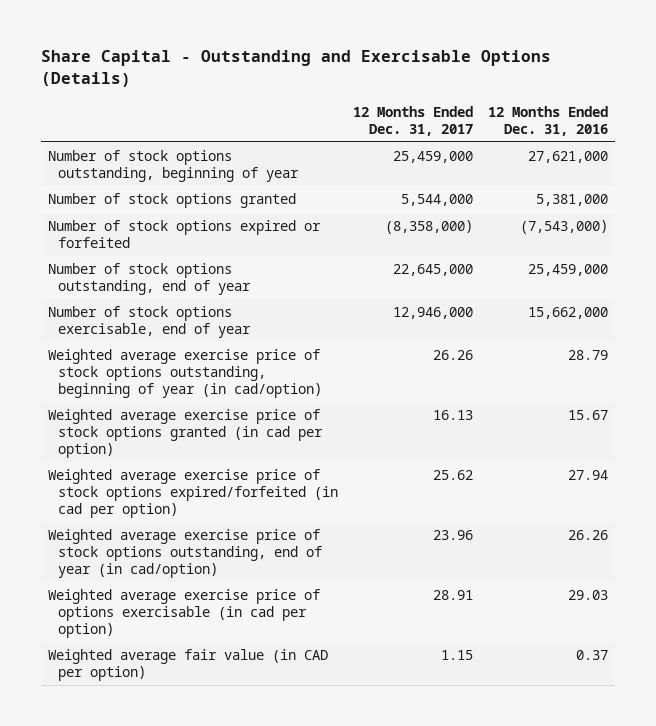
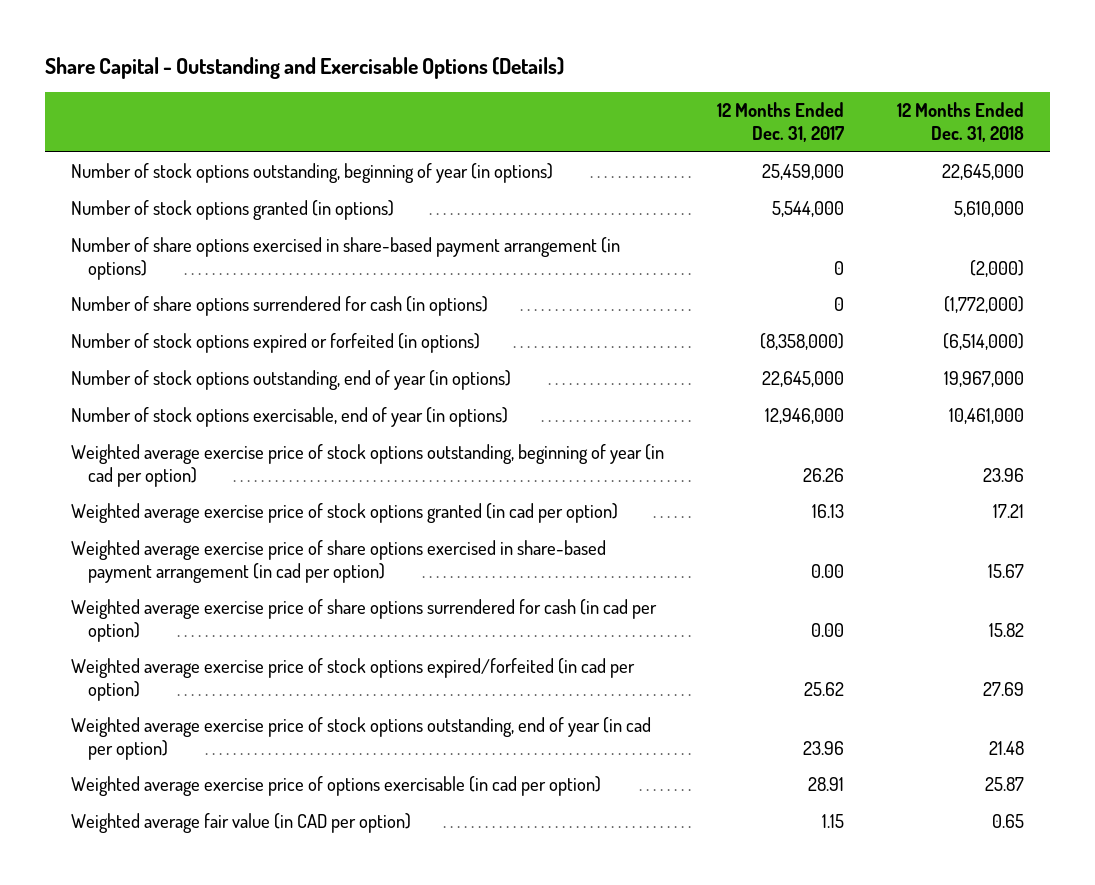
- | 12 Months Ended Dec. 31, 2017 | 12 Months Ended Dec. 31, 2016
+ | 12 Months Ended Dec. 31, 2017 | 12 Months Ended Dec. 31, 2018
- Number of stock options outstanding, beginning of year | 25,459,000 | 27,621,000
- Number of stock options granted | 5,544,000 | 5,381,000
- Number of stock options expired or forfeited | (8,358,000) | (7,543,000)
- Number of stock options outstanding, end of year | 22,645,000 | 25,459,000
- Number of stock options exercisable, end of year | 12,946,000 | 15,662,000
- Weighted average exercise price of stock options outstanding, beginning of year (in cad/option) | 26.26 | 28.79
+ Number of stock options outstanding, beginning of year (in options) | 25,459,000 | 22,645,000
+ Number of stock options granted (in options) | 5,544,000 | 5,610,000
+ Number of share options exercised in share-based payment arrangement (in options) | 0 | (2,000)
+ Number of share options surrendered for cash (in options) | 0 | (1,772,000)
+ Number of stock options expired or forfeited (in options) | (8,358,000) | (6,514,000)
+ Number of stock options outstanding, end of year (in options) | 22,645,000 | 19,967,000
+ Number of stock options exercisable, end of year (in options) | 12,946,000 | 10,461,000
+ Weighted average exercise price of stock options outstanding, beginning of year (in cad per option) | 26.26 | 23.96
+ Weighted average exercise price of share options exercised in share-based payment arrangement (in cad per option) | 0.00 | 15.67
+ Weighted average exercise price of share options surrendered for cash (in cad per option) | 0.00 | 15.82
- Weighted average exercise price of stock options outstanding, end of year (in cad/option) | 23.96 | 26.26
+ Weighted average exercise price of stock options outstanding, end of year (in cad per option) | 23.96 | 21.48

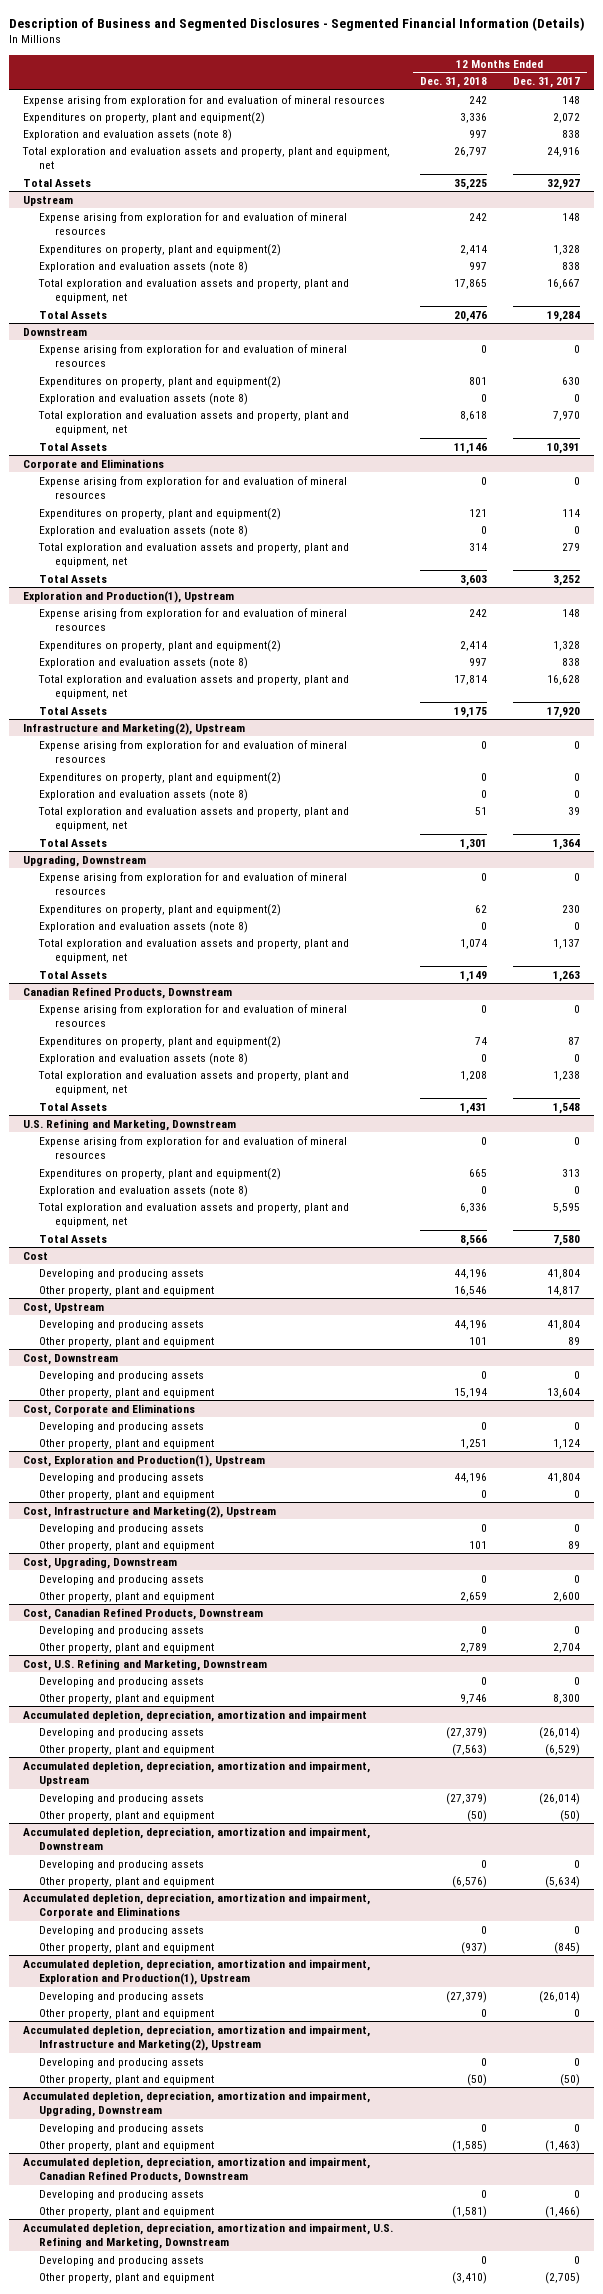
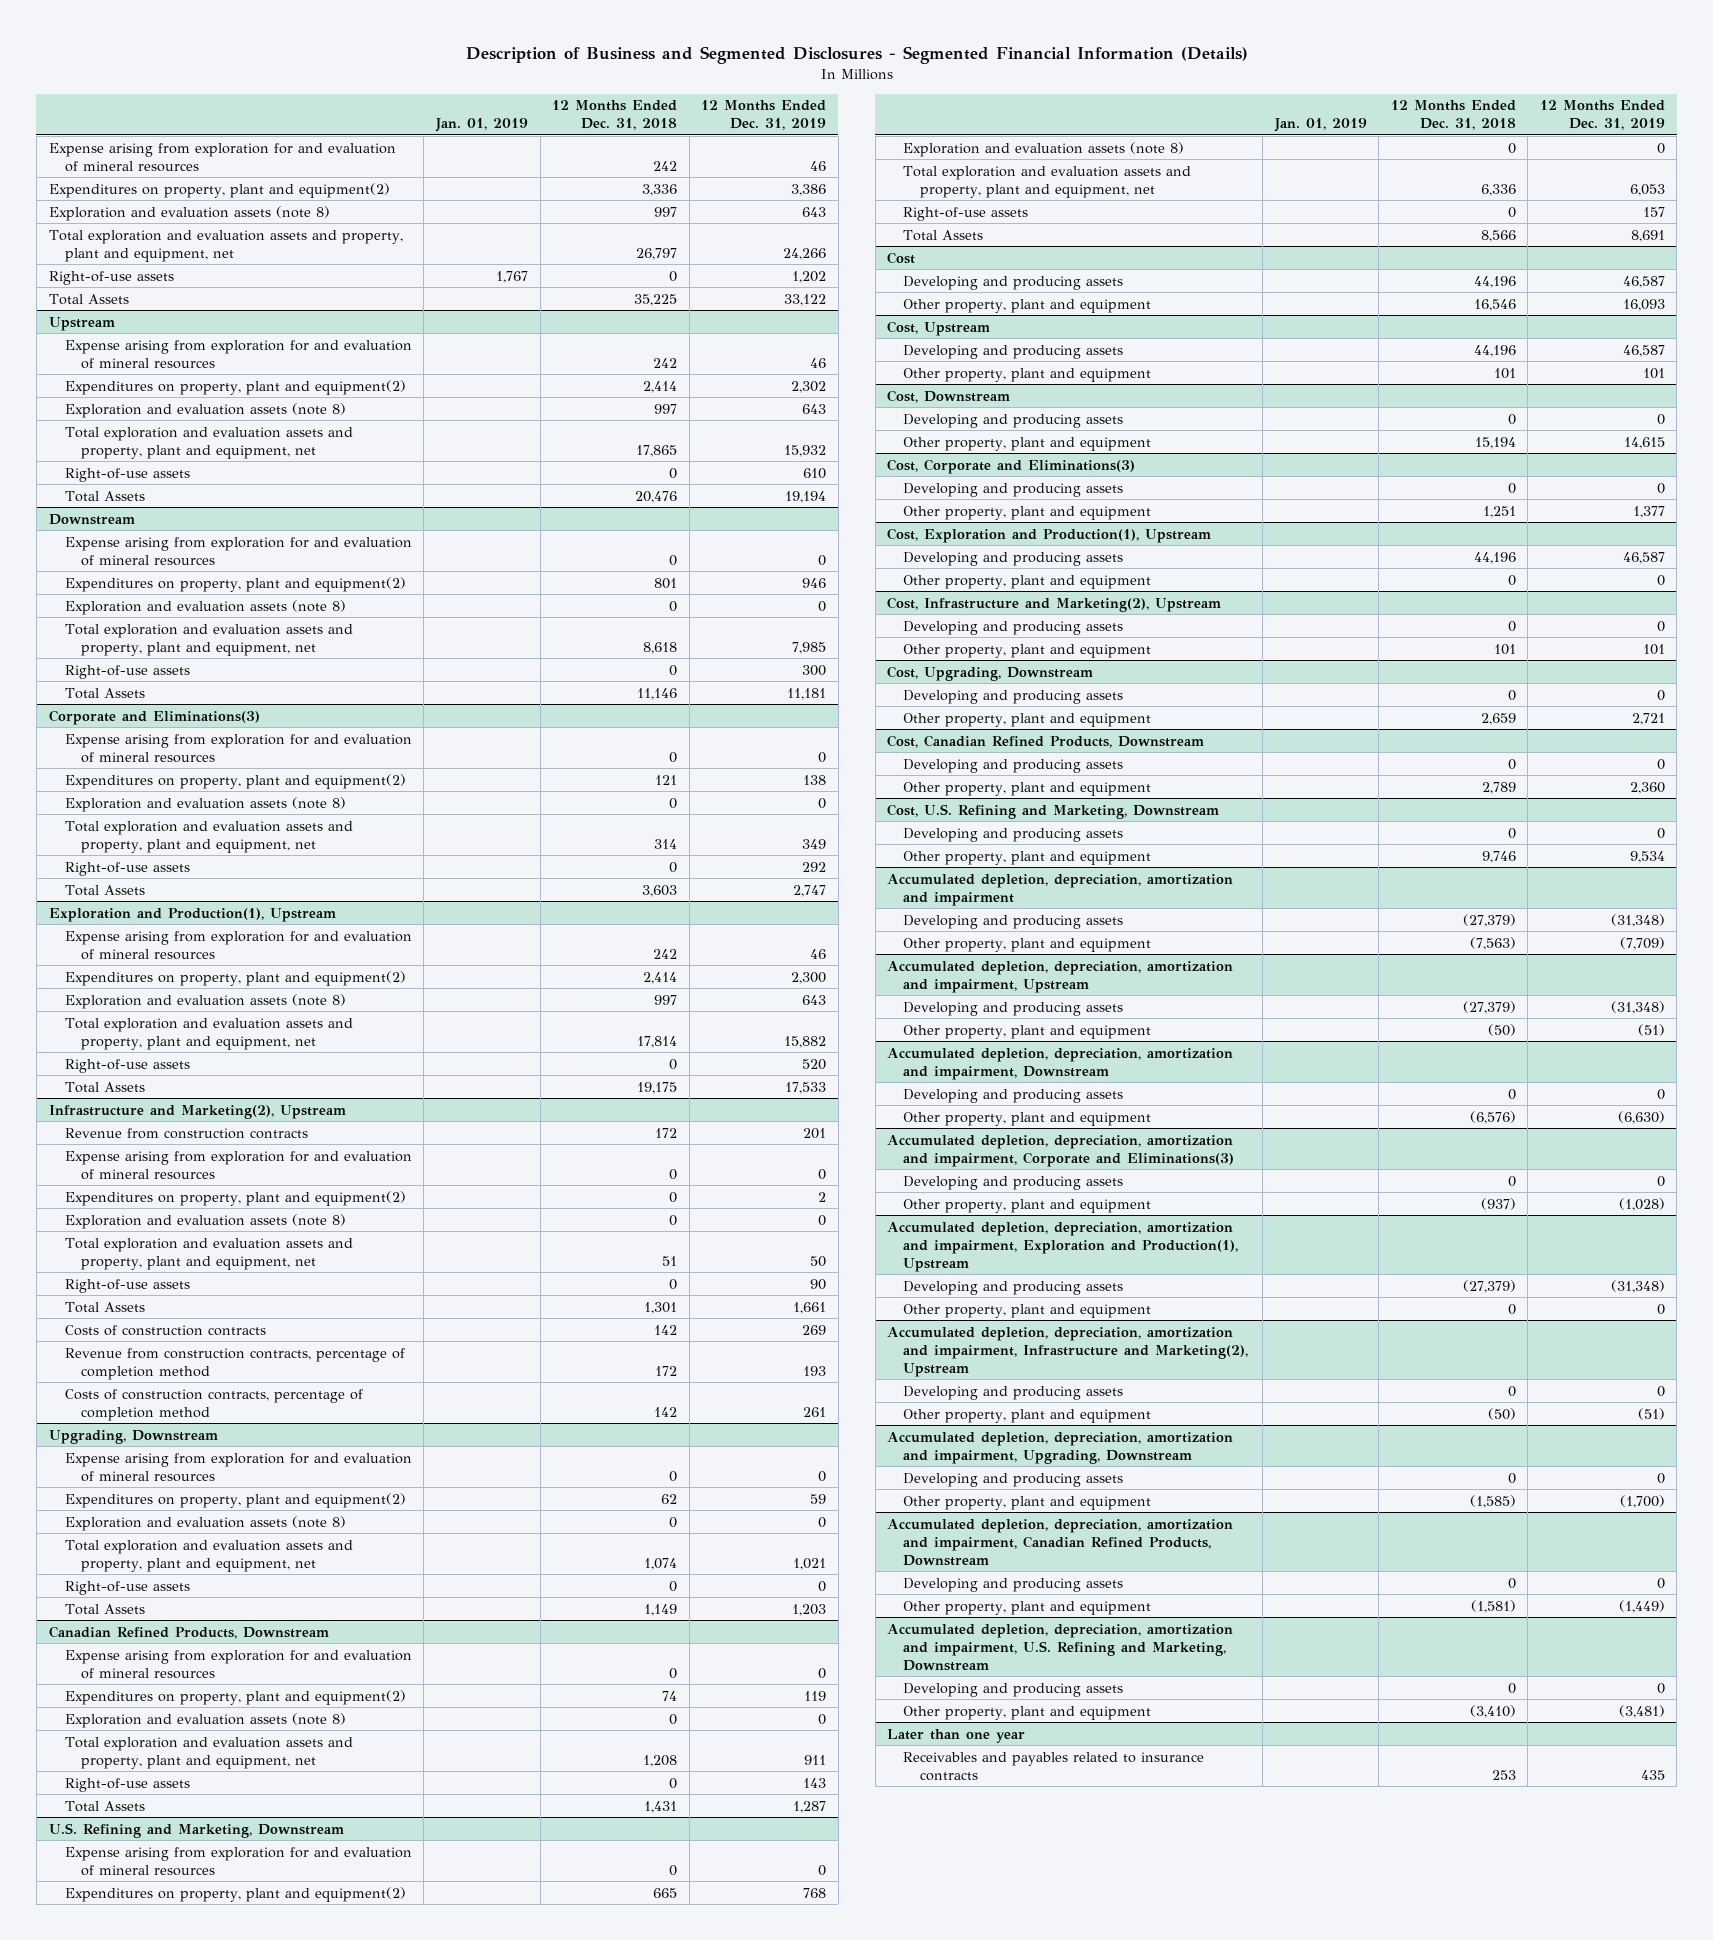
- | 12 Months Ended Dec. 31, 2018 | 12 Months Ended Dec. 31, 2017
+ | Jan. 01, 2019 | 12 Months Ended Dec. 31, 2018 | 12 Months Ended Dec. 31, 2019
+ Right-of-use assets | 1,767 | 0 | 1,202
@ Upstream
+ Right-of-use assets | | 0 | 610
@ Downstream
+ Right-of-use assets | | 0 | 300
- Corporate and Eliminations
+ Corporate and Eliminations(3)
+ Right-of-use assets | | 0 | 292
@ Exploration and Production(1), Upstream
+ Right-of-use assets | | 0 | 520
@ Infrastructure and Marketing(2), Upstream
+ Revenue from construction contracts | | 172 | 201
+ Right-of-use assets | | 0 | 90
+ Costs of construction contracts | | 142 | 269
+ Revenue from construction contracts, percentage of completion method | | 172 | 193
+ Costs of construction contracts, percentage of completion method | | 142 | 261
@ Upgrading, Downstream
+ Right-of-use assets | | 0 | 0
@ Canadian Refined Products, Downstream
+ Right-of-use assets | | 0 | 143
@ U.S. Refining and Marketing, Downstream
+ Right-of-use assets | | 0 | 157
- Cost, Corporate and Eliminations
+ Cost, Corporate and Eliminations(3)
- Accumulated depletion, depreciation, amortization and impairment, Corporate and Eliminations
+ Accumulated depletion, depreciation, amortization and impairment, Corporate and Eliminations(3)
+ Later than one year
+ Receivables and payables related to insurance contracts | | 253 | 435

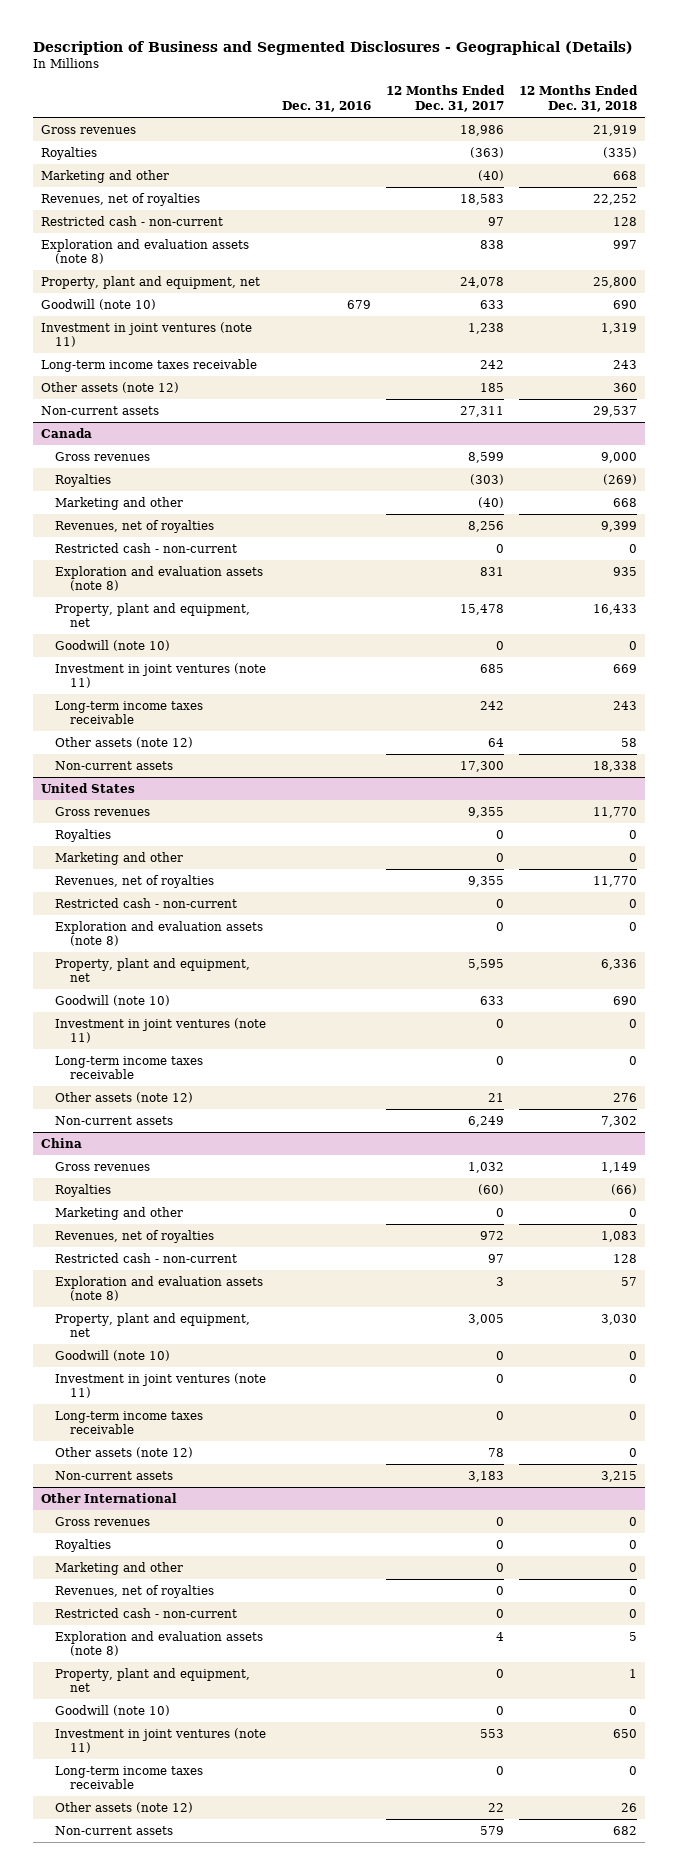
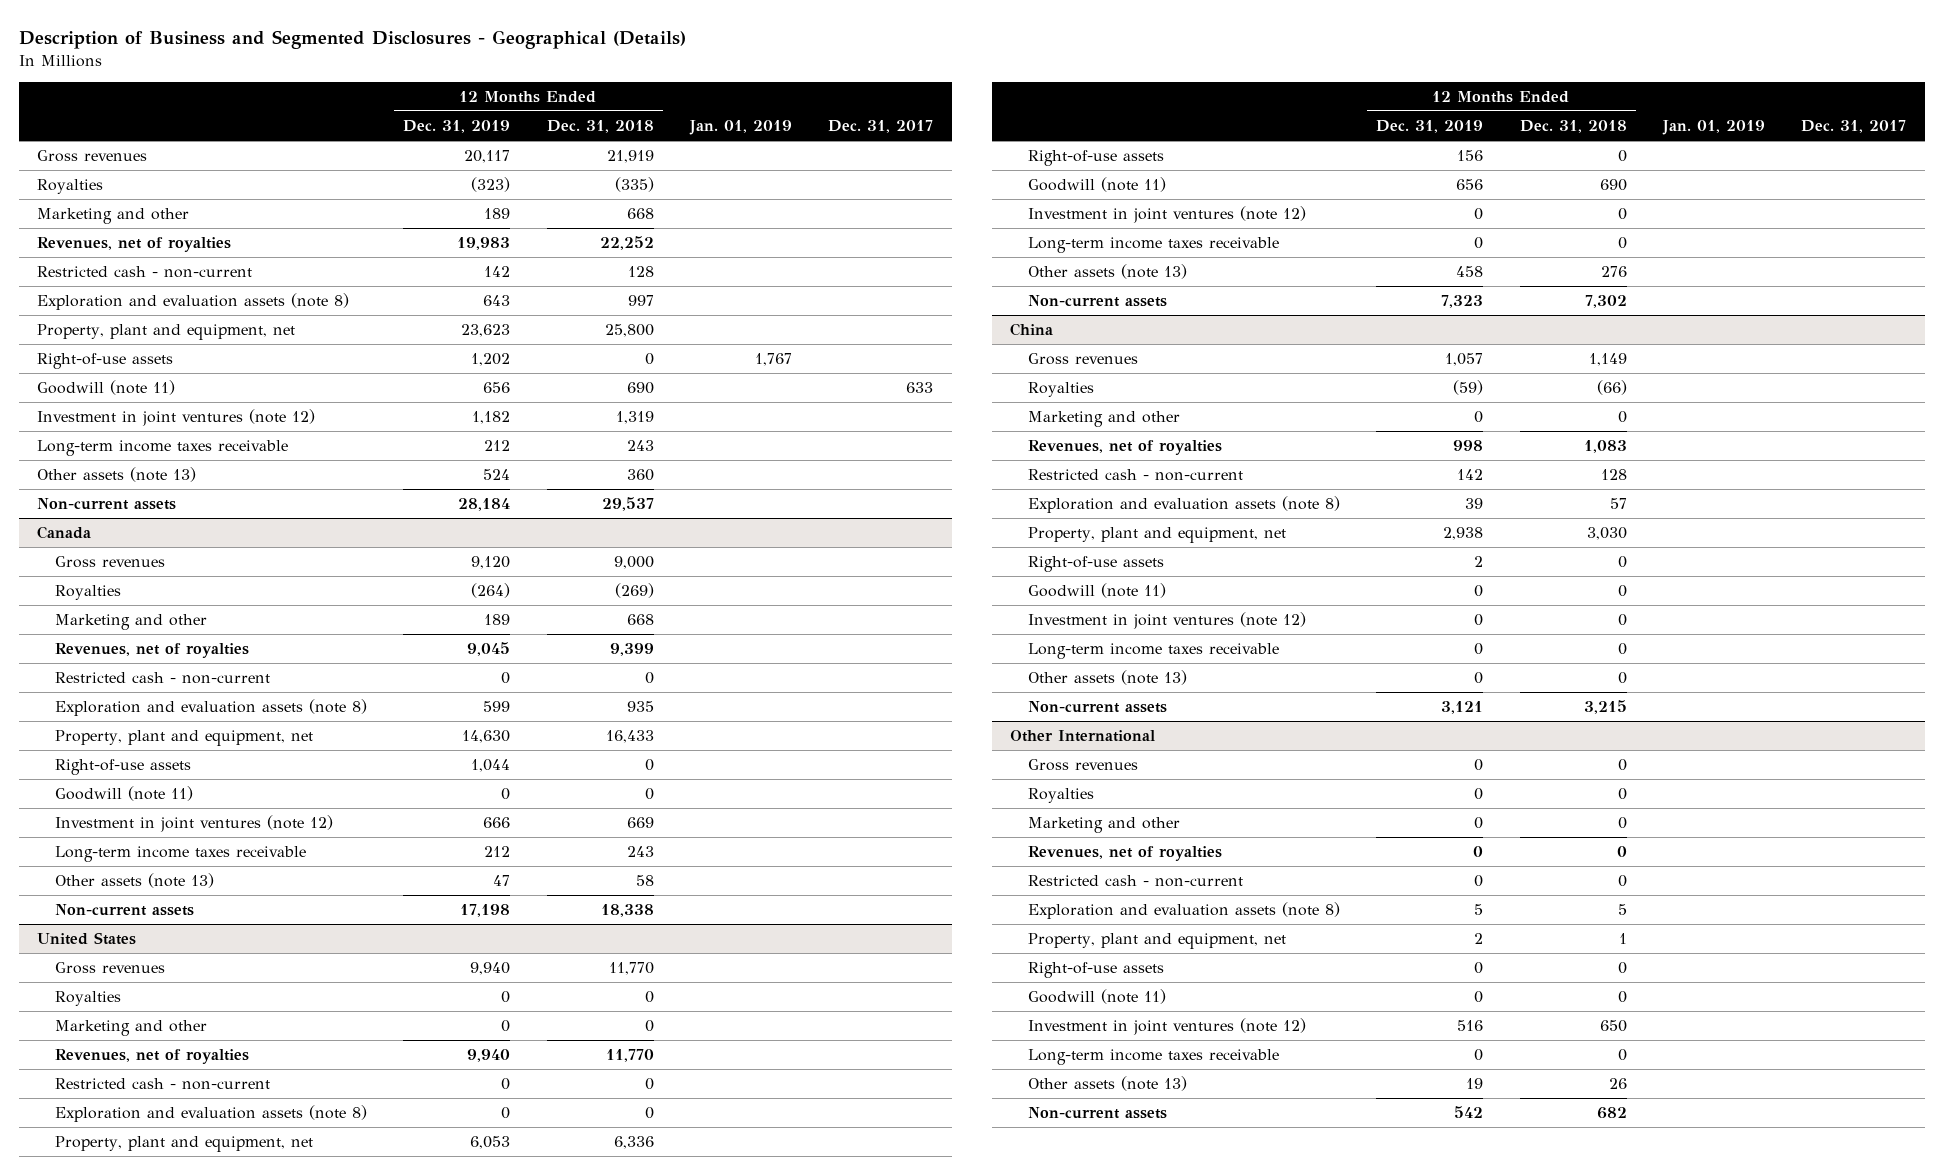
- | Dec. 31, 2016 | 12 Months Ended Dec. 31, 2017 | 12 Months Ended Dec. 31, 2018
+ | 12 Months Ended Dec. 31, 2019 | 12 Months Ended Dec. 31, 2018 | Jan. 01, 2019 | Dec. 31, 2017
- Goodwill (note 10) | 679 | 633 | 690
- Investment in joint ventures (note 11) | | 1,238 | 1,319
+ Right-of-use assets | 1,202 | 0 | 1,767 |
+ Goodwill (note 11) | 656 | 690 | | 633
+ Investment in joint ventures (note 12) | 1,182 | 1,319 | |
- Other assets (note 12) | | 185 | 360
+ Other assets (note 13) | 524 | 360 | |
@ Canada
- Goodwill (note 10) | | 0 | 0
- Investment in joint ventures (note 11) | | 685 | 669
+ Right-of-use assets | 1,044 | 0 | |
+ Goodwill (note 11) | 0 | 0 | |
+ Investment in joint ventures (note 12) | 666 | 669 | |
- Other assets (note 12) | | 64 | 58
+ Other assets (note 13) | 47 | 58 | |
@ United States
- Goodwill (note 10) | | 633 | 690
- Investment in joint ventures (note 11) | | 0 | 0
+ Right-of-use assets | 156 | 0 | |
+ Goodwill (note 11) | 656 | 690 | |
+ Investment in joint ventures (note 12) | 0 | 0 | |
- Other assets (note 12) | | 21 | 276
+ Other assets (note 13) | 458 | 276 | |
@ China
- Goodwill (note 10) | | 0 | 0
- Investment in joint ventures (note 11) | | 0 | 0
+ Right-of-use assets | 2 | 0 | |
+ Goodwill (note 11) | 0 | 0 | |
+ Investment in joint ventures (note 12) | 0 | 0 | |
- Other assets (note 12) | | 78 | 0
+ Other assets (note 13) | 0 | 0 | |
@ Other International
- Goodwill (note 10) | | 0 | 0
- Investment in joint ventures (note 11) | | 553 | 650
+ Right-of-use assets | 0 | 0 | |
+ Goodwill (note 11) | 0 | 0 | |
+ Investment in joint ventures (note 12) | 516 | 650 | |
- Other assets (note 12) | | 22 | 26
+ Other assets (note 13) | 19 | 26 | |

